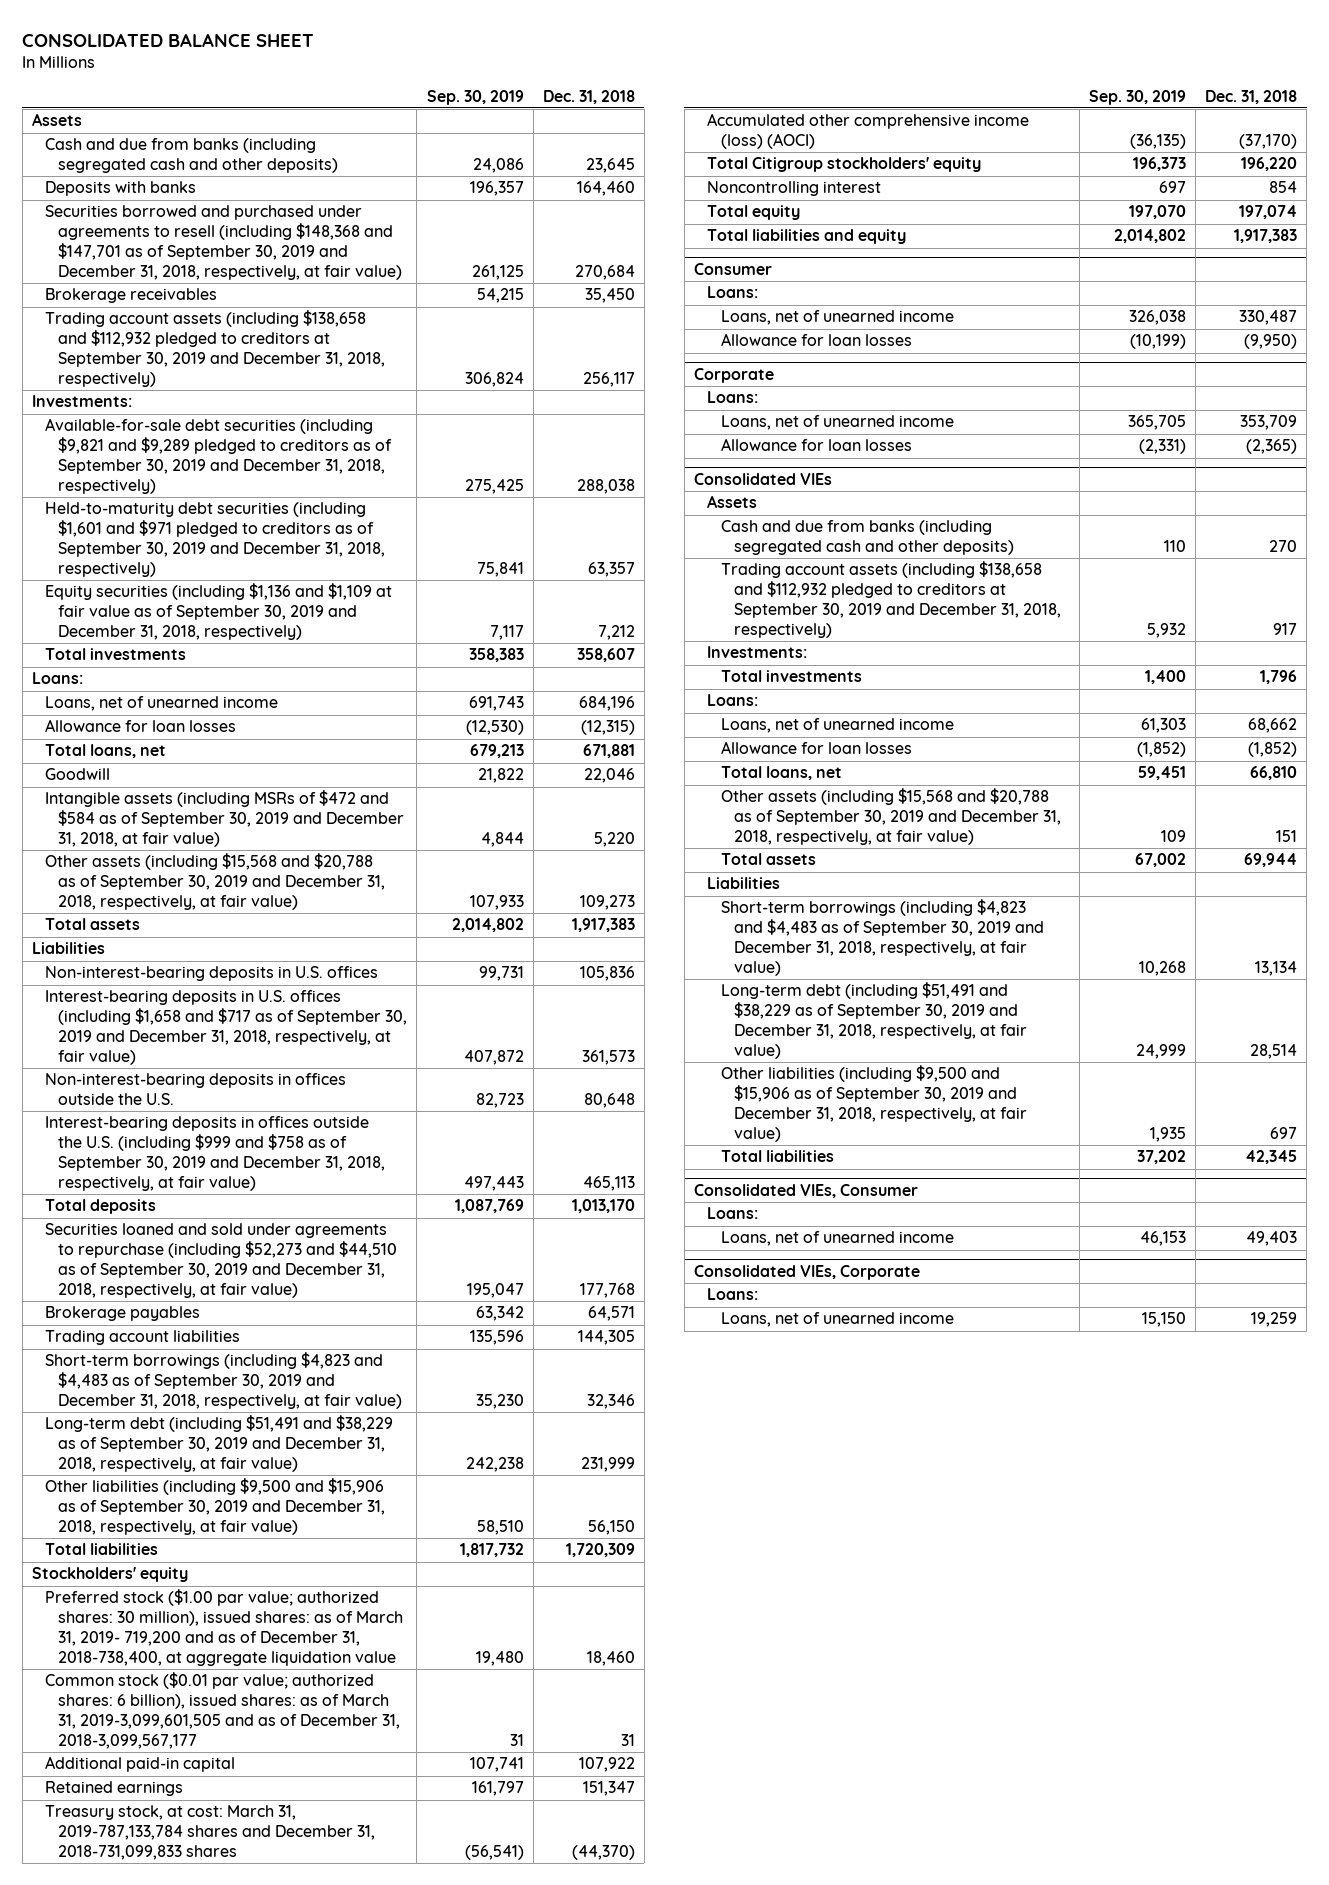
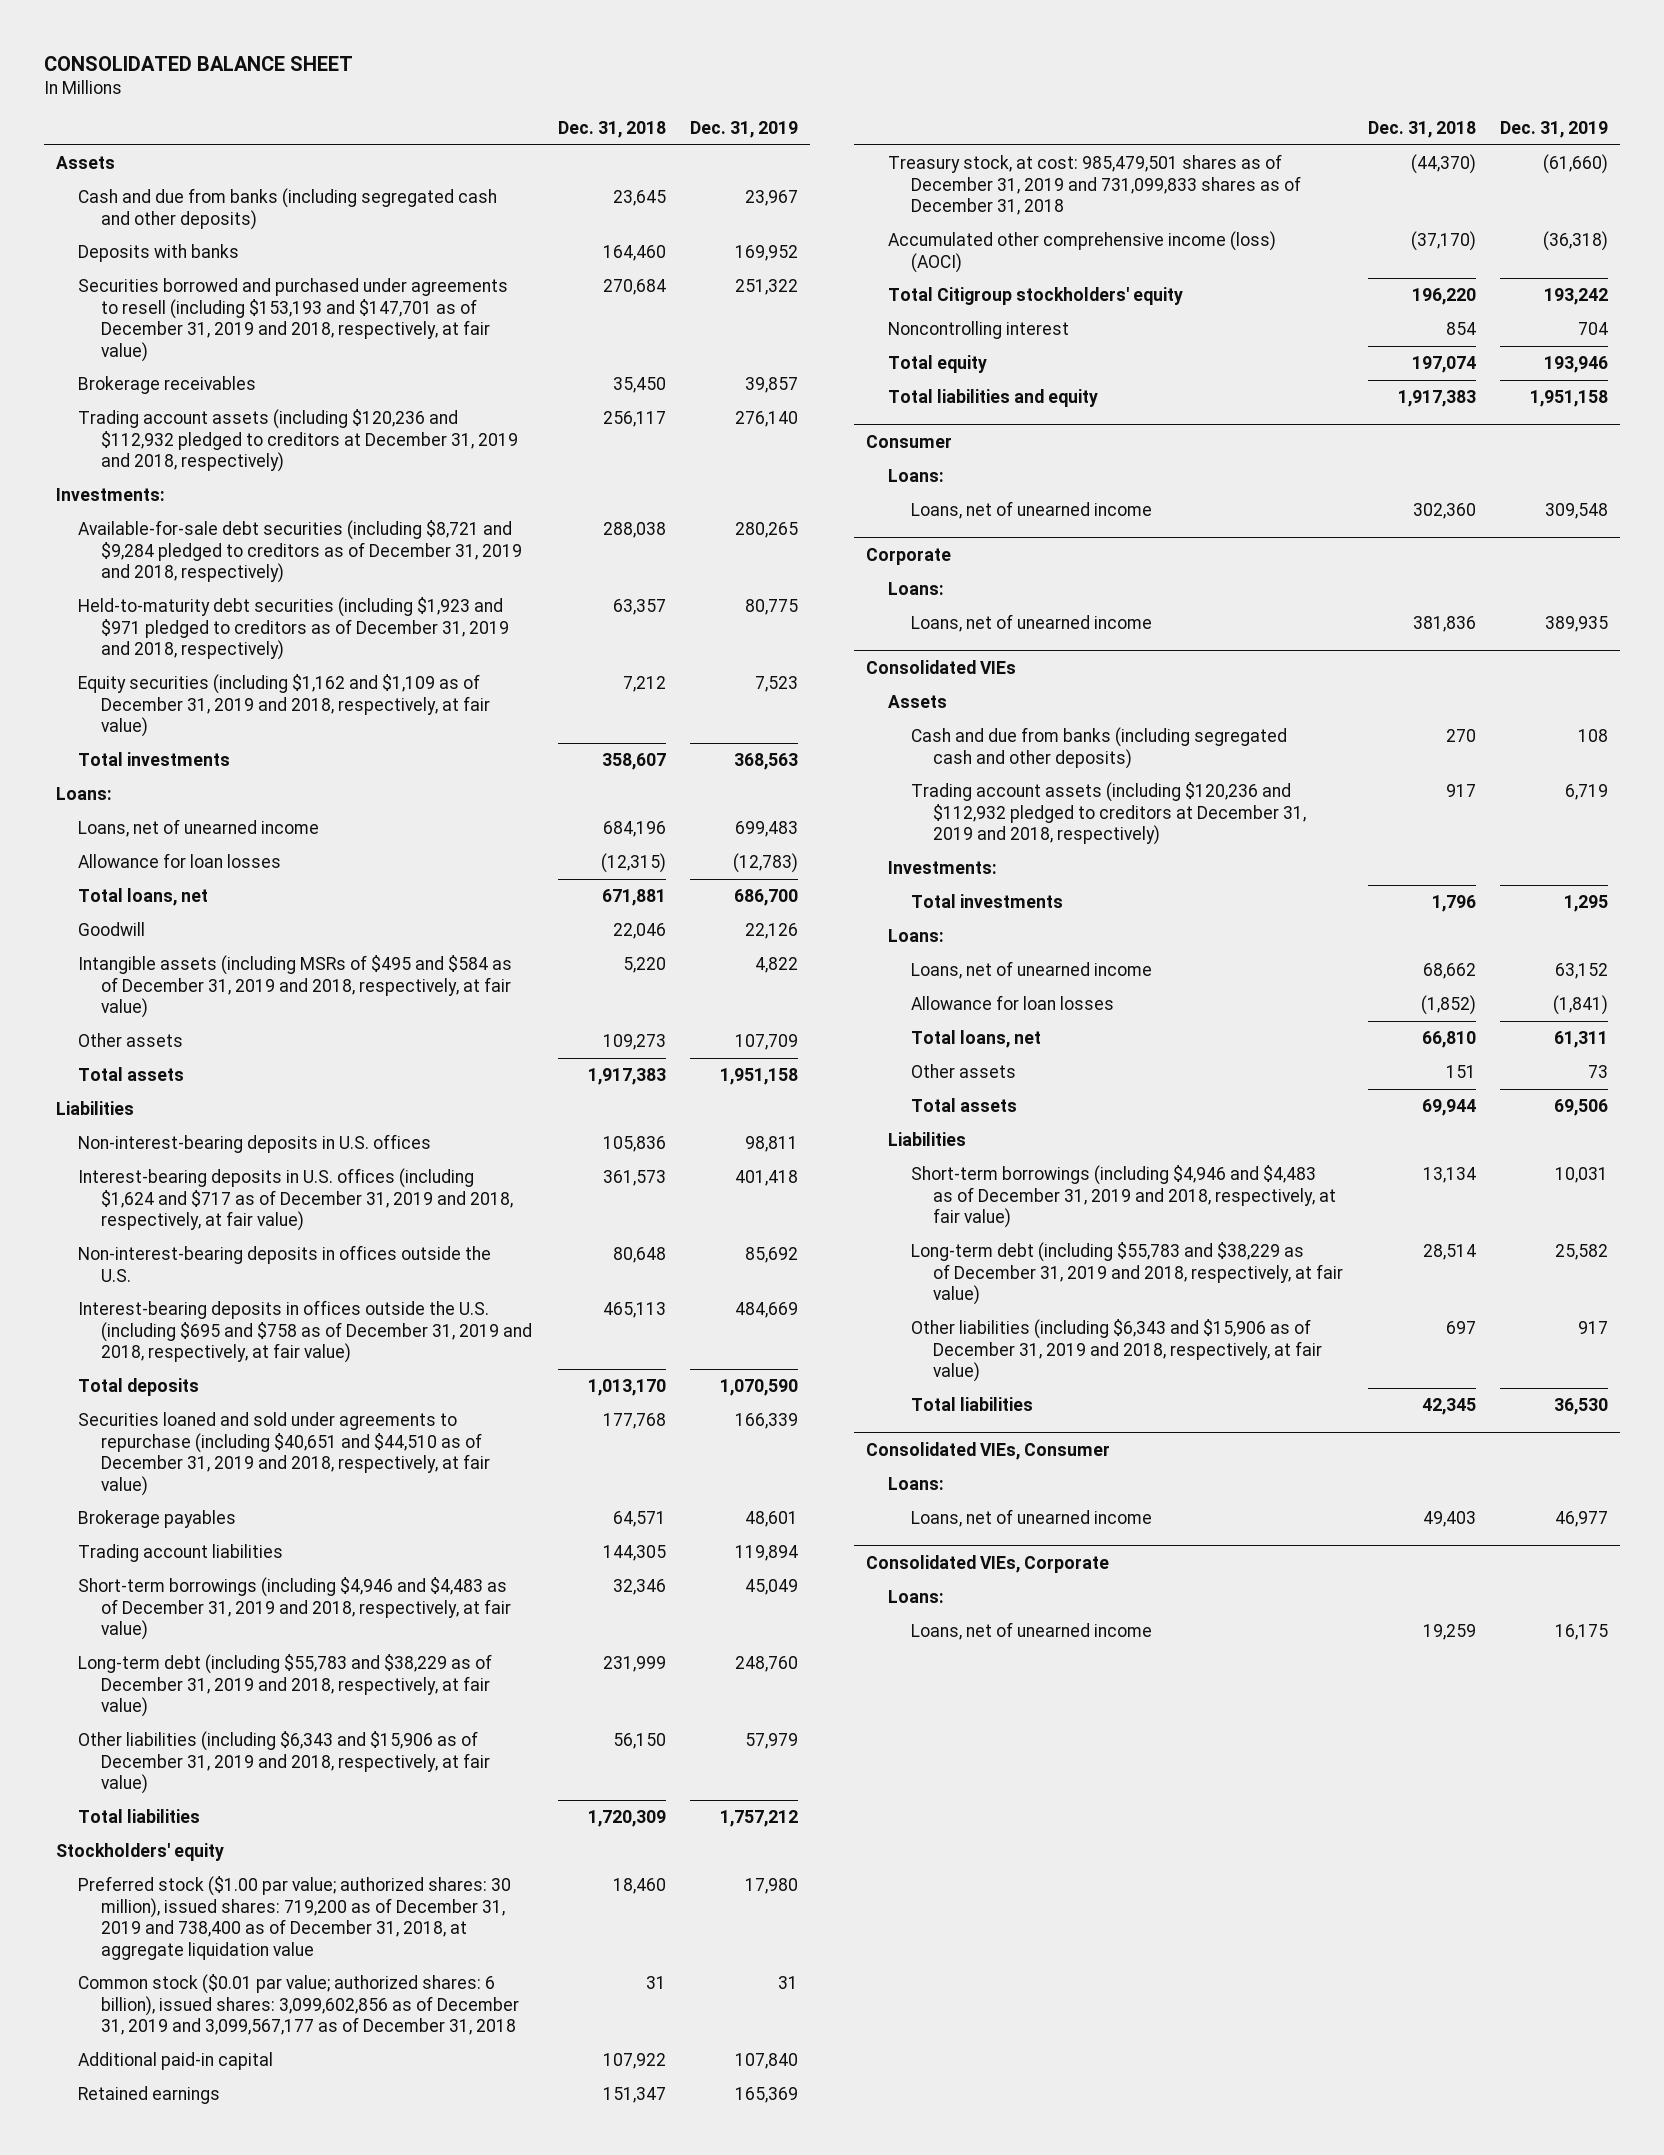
- | Sep. 30, 2019 | Dec. 31, 2018
+ | Dec. 31, 2018 | Dec. 31, 2019
- Securities borrowed and purchased under agreements to resell (including $148,368 and $147,701 as of September 30, 2019 and December 31, 2018, respectively, at fair value) | 261,125 | 270,684
+ Securities borrowed and purchased under agreements to resell (including $153,193 and $147,701 as of December 31, 2019 and 2018, respectively, at fair value) | 270,684 | 251,322
- Trading account assets (including $138,658 and $112,932 pledged to creditors at September 30, 2019 and December 31, 2018, respectively) | 306,824 | 256,117
+ Trading account assets (including $120,236 and $112,932 pledged to creditors at December 31, 2019 and 2018, respectively) | 256,117 | 276,140
- Available-for-sale debt securities (including $9,821 and $9,289 pledged to creditors as of September 30, 2019 and December 31, 2018, respectively) | 275,425 | 288,038
- Held-to-maturity debt securities (including $1,601 and $971 pledged to creditors as of September 30, 2019 and December 31, 2018, respectively) | 75,841 | 63,357
- Equity securities (including $1,136 and $1,109 at fair value as of September 30, 2019 and December 31, 2018, respectively) | 7,117 | 7,212
+ Available-for-sale debt securities (including $8,721 and $9,284 pledged to creditors as of December 31, 2019 and 2018, respectively) | 288,038 | 280,265
+ Held-to-maturity debt securities (including $1,923 and $971 pledged to creditors as of December 31, 2019 and 2018, respectively) | 63,357 | 80,775
+ Equity securities (including $1,162 and $1,109 as of December 31, 2019 and 2018, respectively, at fair value) | 7,212 | 7,523
- Intangible assets (including MSRs of $472 and $584 as of September 30, 2019 and December 31, 2018, at fair value) | 4,844 | 5,220
- Other assets (including $15,568 and $20,788 as of September 30, 2019 and December 31, 2018, respectively, at fair value) | 107,933 | 109,273
+ Intangible assets (including MSRs of $495 and $584 as of December 31, 2019 and 2018, respectively, at fair value) | 5,220 | 4,822
+ Other assets | 109,273 | 107,709
- Interest-bearing deposits in U.S. offices (including $1,658 and $717 as of September 30, 2019 and December 31, 2018, respectively, at fair value) | 407,872 | 361,573
+ Interest-bearing deposits in U.S. offices (including $1,624 and $717 as of December 31, 2019 and 2018, respectively, at fair value) | 361,573 | 401,418
- Interest-bearing deposits in offices outside the U.S. (including $999 and $758 as of September 30, 2019 and December 31, 2018, respectively, at fair value) | 497,443 | 465,113
+ Interest-bearing deposits in offices outside the U.S. (including $695 and $758 as of December 31, 2019 and 2018, respectively, at fair value) | 465,113 | 484,669
- Securities loaned and sold under agreements to repurchase (including $52,273 and $44,510 as of September 30, 2019 and December 31, 2018, respectively, at fair value) | 195,047 | 177,768
+ Securities loaned and sold under agreements to repurchase (including $40,651 and $44,510 as of December 31, 2019 and 2018, respectively, at fair value) | 177,768 | 166,339
- Short-term borrowings (including $4,823 and $4,483 as of September 30, 2019 and December 31, 2018, respectively, at fair value) | 35,230 | 32,346
- Long-term debt (including $51,491 and $38,229 as of September 30, 2019 and December 31, 2018, respectively, at fair value) | 242,238 | 231,999
- Other liabilities (including $9,500 and $15,906 as of September 30, 2019 and December 31, 2018, respectively, at fair value) | 58,510 | 56,150
+ Short-term borrowings (including $4,946 and $4,483 as of December 31, 2019 and 2018, respectively, at fair value) | 32,346 | 45,049
+ Long-term debt (including $55,783 and $38,229 as of December 31, 2019 and 2018, respectively, at fair value) | 231,999 | 248,760
+ Other liabilities (including $6,343 and $15,906 as of December 31, 2019 and 2018, respectively, at fair value) | 56,150 | 57,979
- Preferred stock ($1.00 par value; authorized shares: 30 million), issued shares: as of March 31, 2019- 719,200 and as of December 31, 2018-738,400, at aggregate liquidation value | 19,480 | 18,460
- Common stock ($0.01 par value; authorized shares: 6 billion), issued shares: as of March 31, 2019-3,099,601,505 and as of December 31, 2018-3,099,567,177 | 31 | 31
+ Preferred stock ($1.00 par value; authorized shares: 30 million), issued shares: 719,200 as of December 31, 2019 and 738,400 as of December 31, 2018, at aggregate liquidation value | 18,460 | 17,980
+ Common stock ($0.01 par value; authorized shares: 6 billion), issued shares: 3,099,602,856 as of December 31, 2019 and 3,099,567,177 as of December 31, 2018 | 31 | 31
- Treasury stock, at cost: March 31, 2019-787,133,784 shares and December 31, 2018-731,099,833 shares | (56,541) | (44,370)
+ Treasury stock, at cost: 985,479,501 shares as of December 31, 2019 and 731,099,833 shares as of December 31, 2018 | (44,370) | (61,660)
@ Consumer
- Loans, net of unearned income | 326,038 | 330,487
- Allowance for loan losses | (10,199) | (9,950)
+ Loans, net of unearned income | 302,360 | 309,548
@ Corporate
- Loans, net of unearned income | 365,705 | 353,709
- Allowance for loan losses | (2,331) | (2,365)
+ Loans, net of unearned income | 381,836 | 389,935
@ Consolidated VIEs
- Trading account assets (including $138,658 and $112,932 pledged to creditors at September 30, 2019 and December 31, 2018, respectively) | 5,932 | 917
+ Trading account assets (including $120,236 and $112,932 pledged to creditors at December 31, 2019 and 2018, respectively) | 917 | 6,719
- Other assets (including $15,568 and $20,788 as of September 30, 2019 and December 31, 2018, respectively, at fair value) | 109 | 151
+ Other assets | 151 | 73
- Short-term borrowings (including $4,823 and $4,483 as of September 30, 2019 and December 31, 2018, respectively, at fair value) | 10,268 | 13,134
- Long-term debt (including $51,491 and $38,229 as of September 30, 2019 and December 31, 2018, respectively, at fair value) | 24,999 | 28,514
- Other liabilities (including $9,500 and $15,906 as of September 30, 2019 and December 31, 2018, respectively, at fair value) | 1,935 | 697
+ Short-term borrowings (including $4,946 and $4,483 as of December 31, 2019 and 2018, respectively, at fair value) | 13,134 | 10,031
+ Long-term debt (including $55,783 and $38,229 as of December 31, 2019 and 2018, respectively, at fair value) | 28,514 | 25,582
+ Other liabilities (including $6,343 and $15,906 as of December 31, 2019 and 2018, respectively, at fair value) | 697 | 917

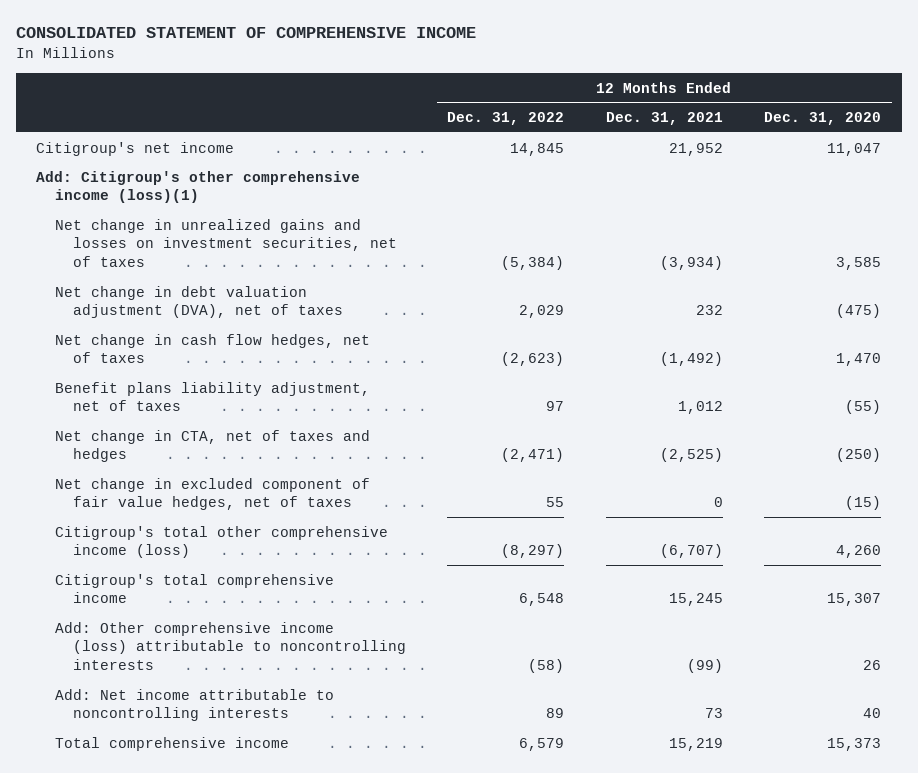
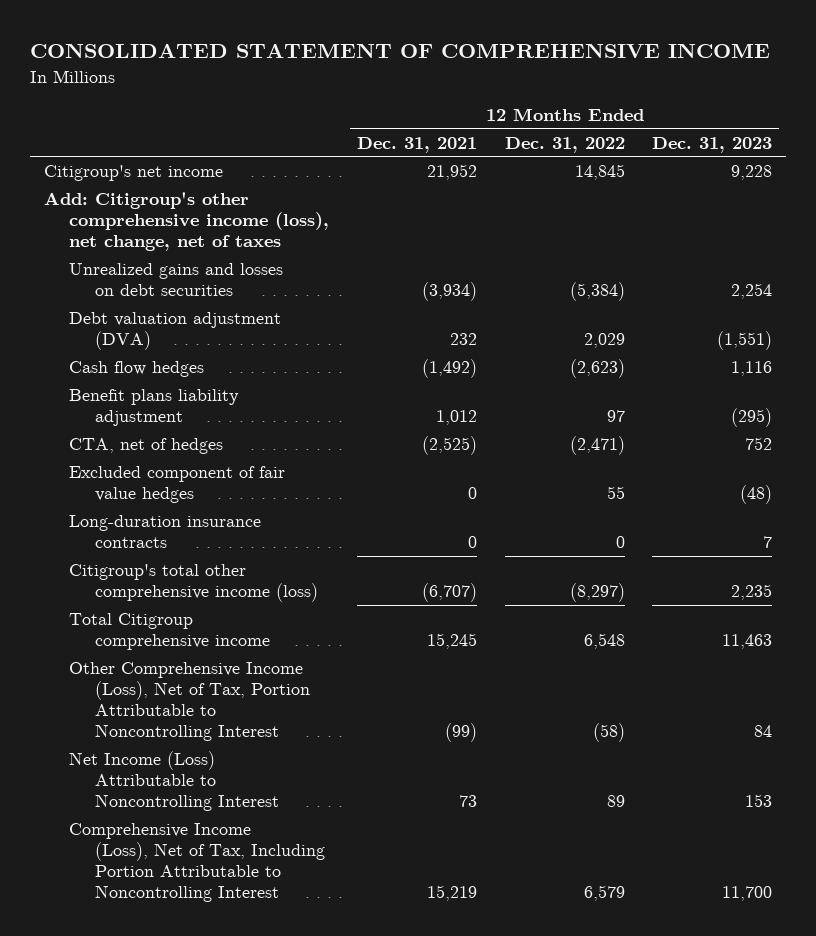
- | 12 Months Ended Dec. 31, 2022 | 12 Months Ended Dec. 31, 2021 | 12 Months Ended Dec. 31, 2020
+ | 12 Months Ended Dec. 31, 2021 | 12 Months Ended Dec. 31, 2022 | 12 Months Ended Dec. 31, 2023
- Add: Citigroup's other comprehensive income (loss)(1)
- Net change in unrealized gains and losses on investment securities, net of taxes | (5,384) | (3,934) | 3,585
- Net change in debt valuation adjustment (DVA), net of taxes | 2,029 | 232 | (475)
- Net change in cash flow hedges, net of taxes | (2,623) | (1,492) | 1,470
- Benefit plans liability adjustment, net of taxes | 97 | 1,012 | (55)
- Net change in CTA, net of taxes and hedges | (2,471) | (2,525) | (250)
- Net change in excluded component of fair value hedges, net of taxes | 55 | 0 | (15)
+ Add: Citigroup's other comprehensive income (loss), net change, net of taxes
+ Unrealized gains and losses on debt securities | (3,934) | (5,384) | 2,254
+ Debt valuation adjustment (DVA) | 232 | 2,029 | (1,551)
+ Cash flow hedges | (1,492) | (2,623) | 1,116
+ Benefit plans liability adjustment | 1,012 | 97 | (295)
+ CTA, net of hedges | (2,525) | (2,471) | 752
+ Excluded component of fair value hedges | 0 | 55 | (48)
+ Long-duration insurance contracts | 0 | 0 | 7
- Citigroup's total comprehensive income | 6,548 | 15,245 | 15,307
- Add: Other comprehensive income (loss) attributable to noncontrolling interests | (58) | (99) | 26
- Add: Net income attributable to noncontrolling interests | 89 | 73 | 40
- Total comprehensive income | 6,579 | 15,219 | 15,373
+ Total Citigroup comprehensive income | 15,245 | 6,548 | 11,463
+ Other Comprehensive Income (Loss), Net of Tax, Portion Attributable to Noncontrolling Interest | (99) | (58) | 84
+ Net Income (Loss) Attributable to Noncontrolling Interest | 73 | 89 | 153
+ Comprehensive Income (Loss), Net of Tax, Including Portion Attributable to Noncontrolling Interest | 15,219 | 6,579 | 11,700

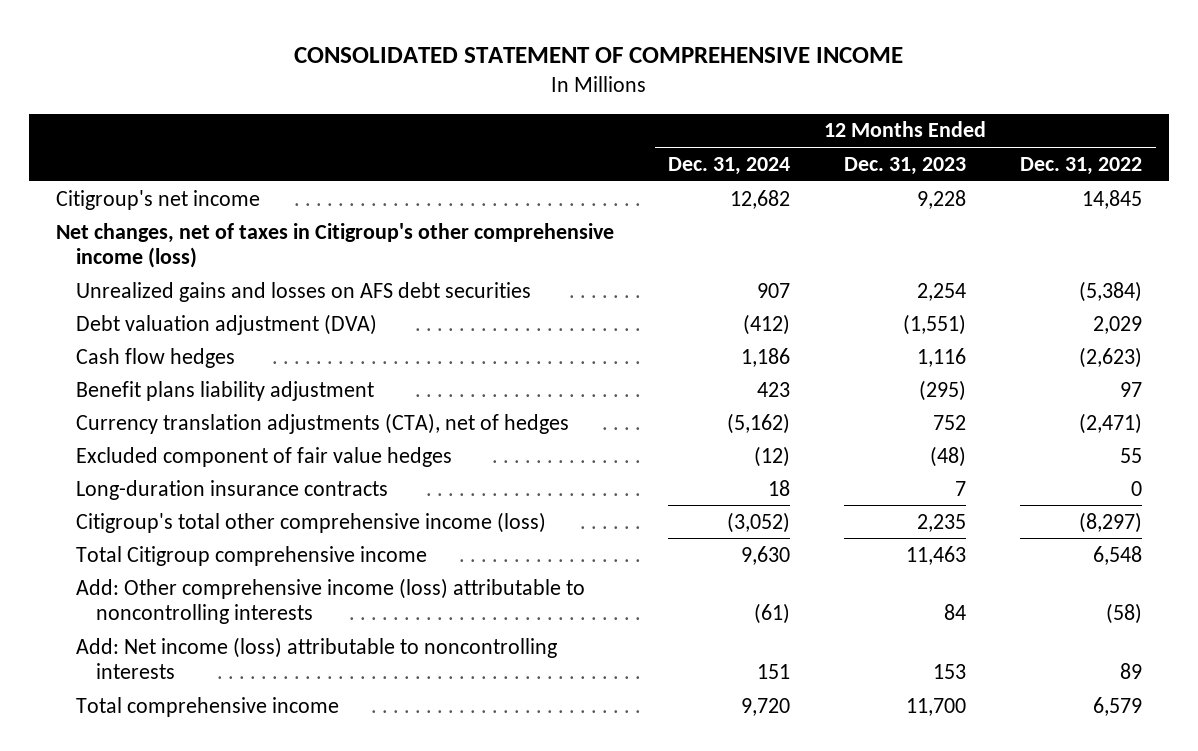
- | 12 Months Ended Dec. 31, 2021 | 12 Months Ended Dec. 31, 2022 | 12 Months Ended Dec. 31, 2023
+ | 12 Months Ended Dec. 31, 2024 | 12 Months Ended Dec. 31, 2023 | 12 Months Ended Dec. 31, 2022
- Add: Citigroup's other comprehensive income (loss), net change, net of taxes
- Unrealized gains and losses on debt securities | (3,934) | (5,384) | 2,254
+ Net changes, net of taxes in Citigroup's other comprehensive income (loss)
+ Unrealized gains and losses on AFS debt securities | 907 | 2,254 | (5,384)
- CTA, net of hedges | (2,525) | (2,471) | 752
+ Currency translation adjustments (CTA), net of hedges | (5,162) | 752 | (2,471)
- Other Comprehensive Income (Loss), Net of Tax, Portion Attributable to Noncontrolling Interest | (99) | (58) | 84
- Net Income (Loss) Attributable to Noncontrolling Interest | 73 | 89 | 153
- Comprehensive Income (Loss), Net of Tax, Including Portion Attributable to Noncontrolling Interest | 15,219 | 6,579 | 11,700
+ Add: Other comprehensive income (loss) attributable to noncontrolling interests | (61) | 84 | (58)
+ Add: Net income (loss) attributable to noncontrolling interests | 151 | 153 | 89
+ Total comprehensive income | 9,720 | 11,700 | 6,579

